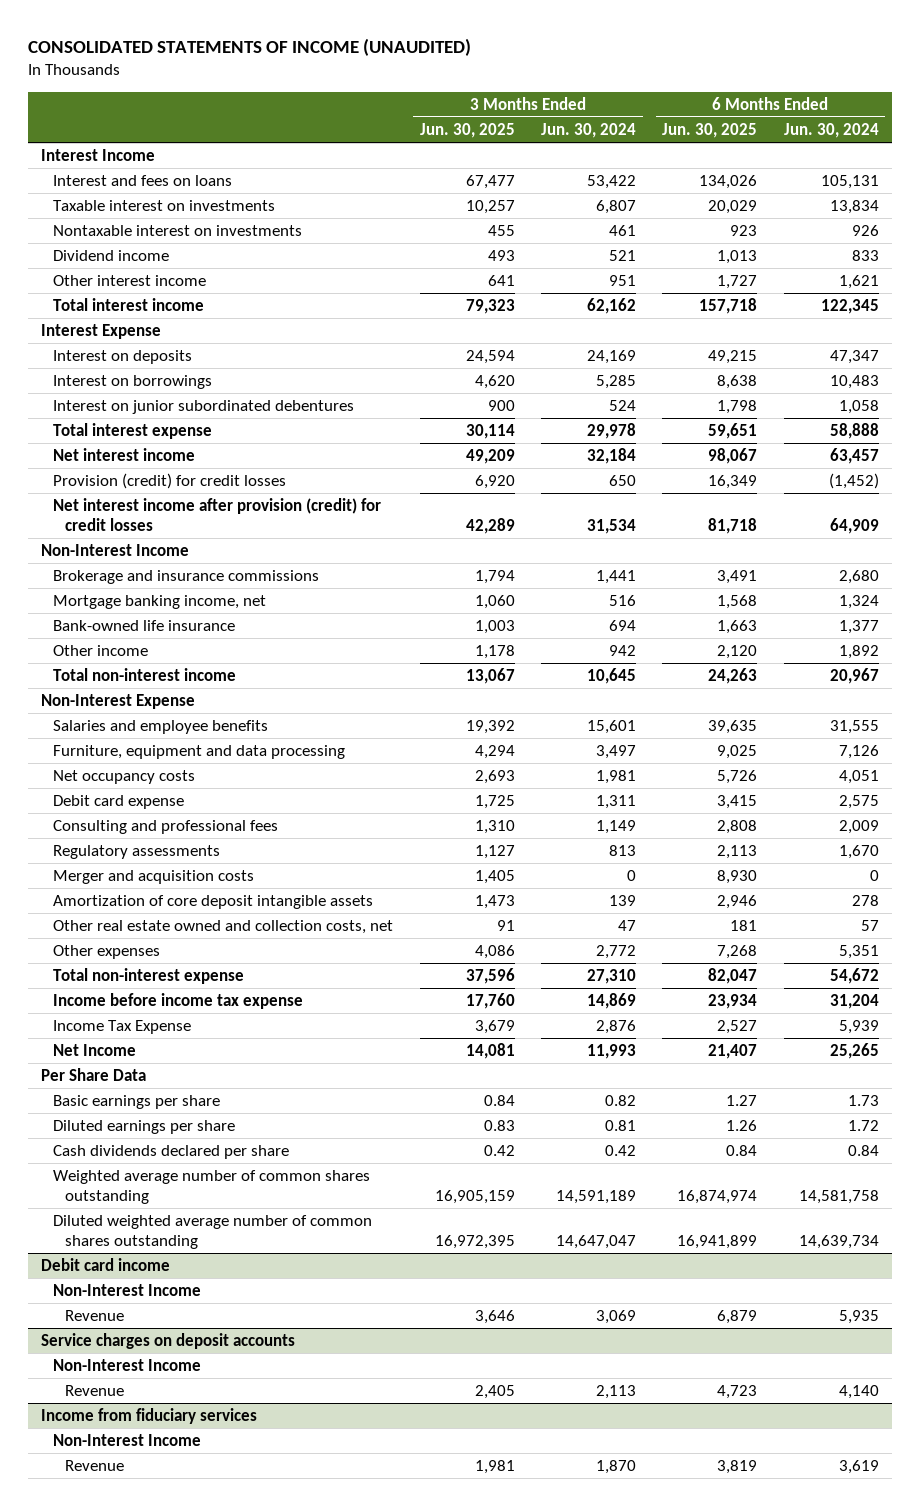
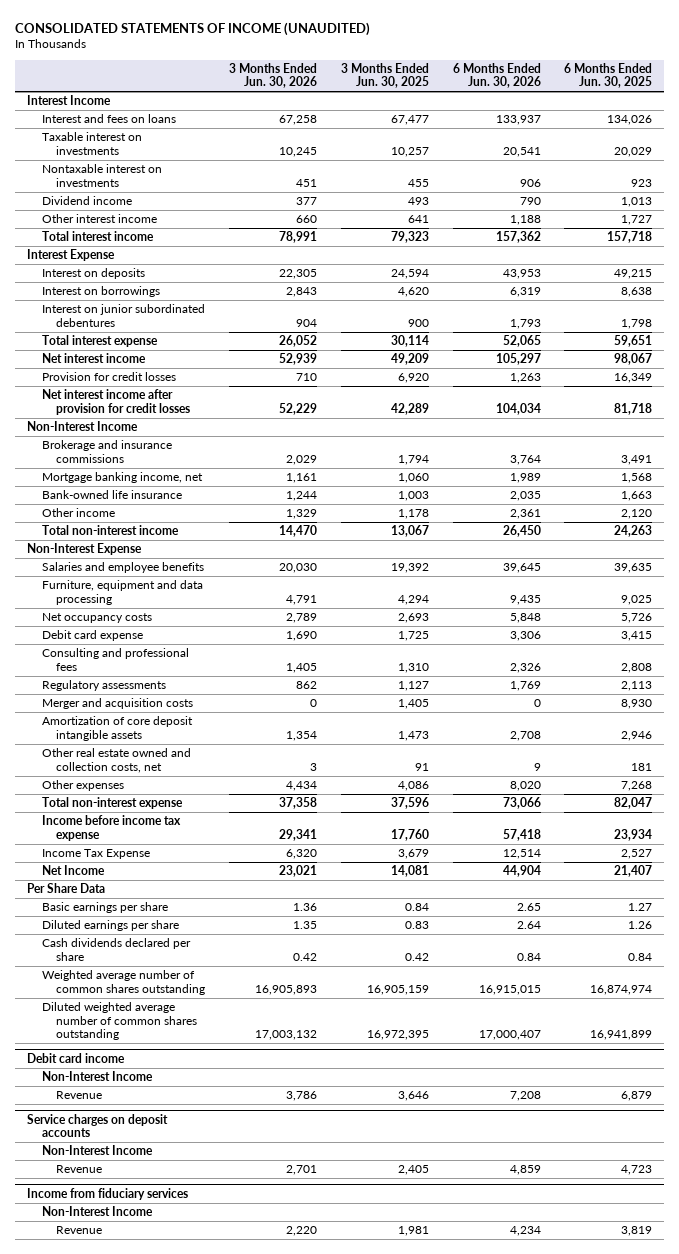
- | 3 Months Ended Jun. 30, 2025 | 3 Months Ended Jun. 30, 2024 | 6 Months Ended Jun. 30, 2025 | 6 Months Ended Jun. 30, 2024
+ | 3 Months Ended Jun. 30, 2026 | 3 Months Ended Jun. 30, 2025 | 6 Months Ended Jun. 30, 2026 | 6 Months Ended Jun. 30, 2025
- Provision (credit) for credit losses | 6,920 | 650 | 16,349 | (1,452)
- Net interest income after provision (credit) for credit losses | 42,289 | 31,534 | 81,718 | 64,909
+ Provision for credit losses | 710 | 6,920 | 1,263 | 16,349
+ Net interest income after provision for credit losses | 52,229 | 42,289 | 104,034 | 81,718

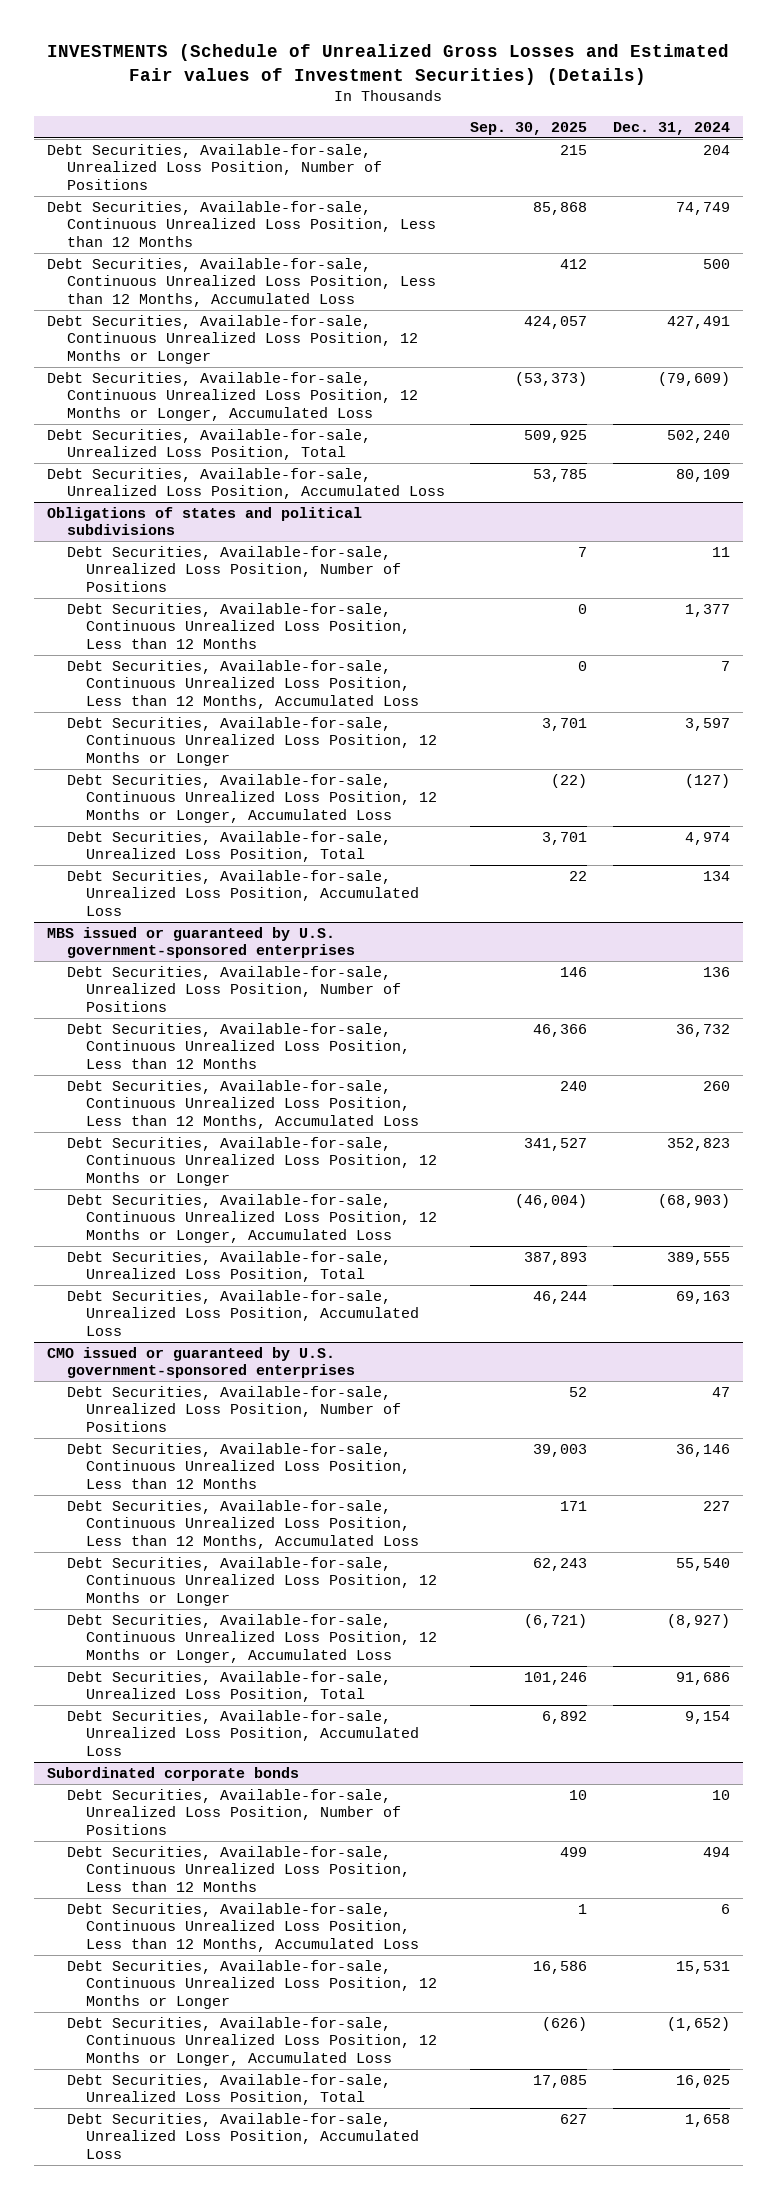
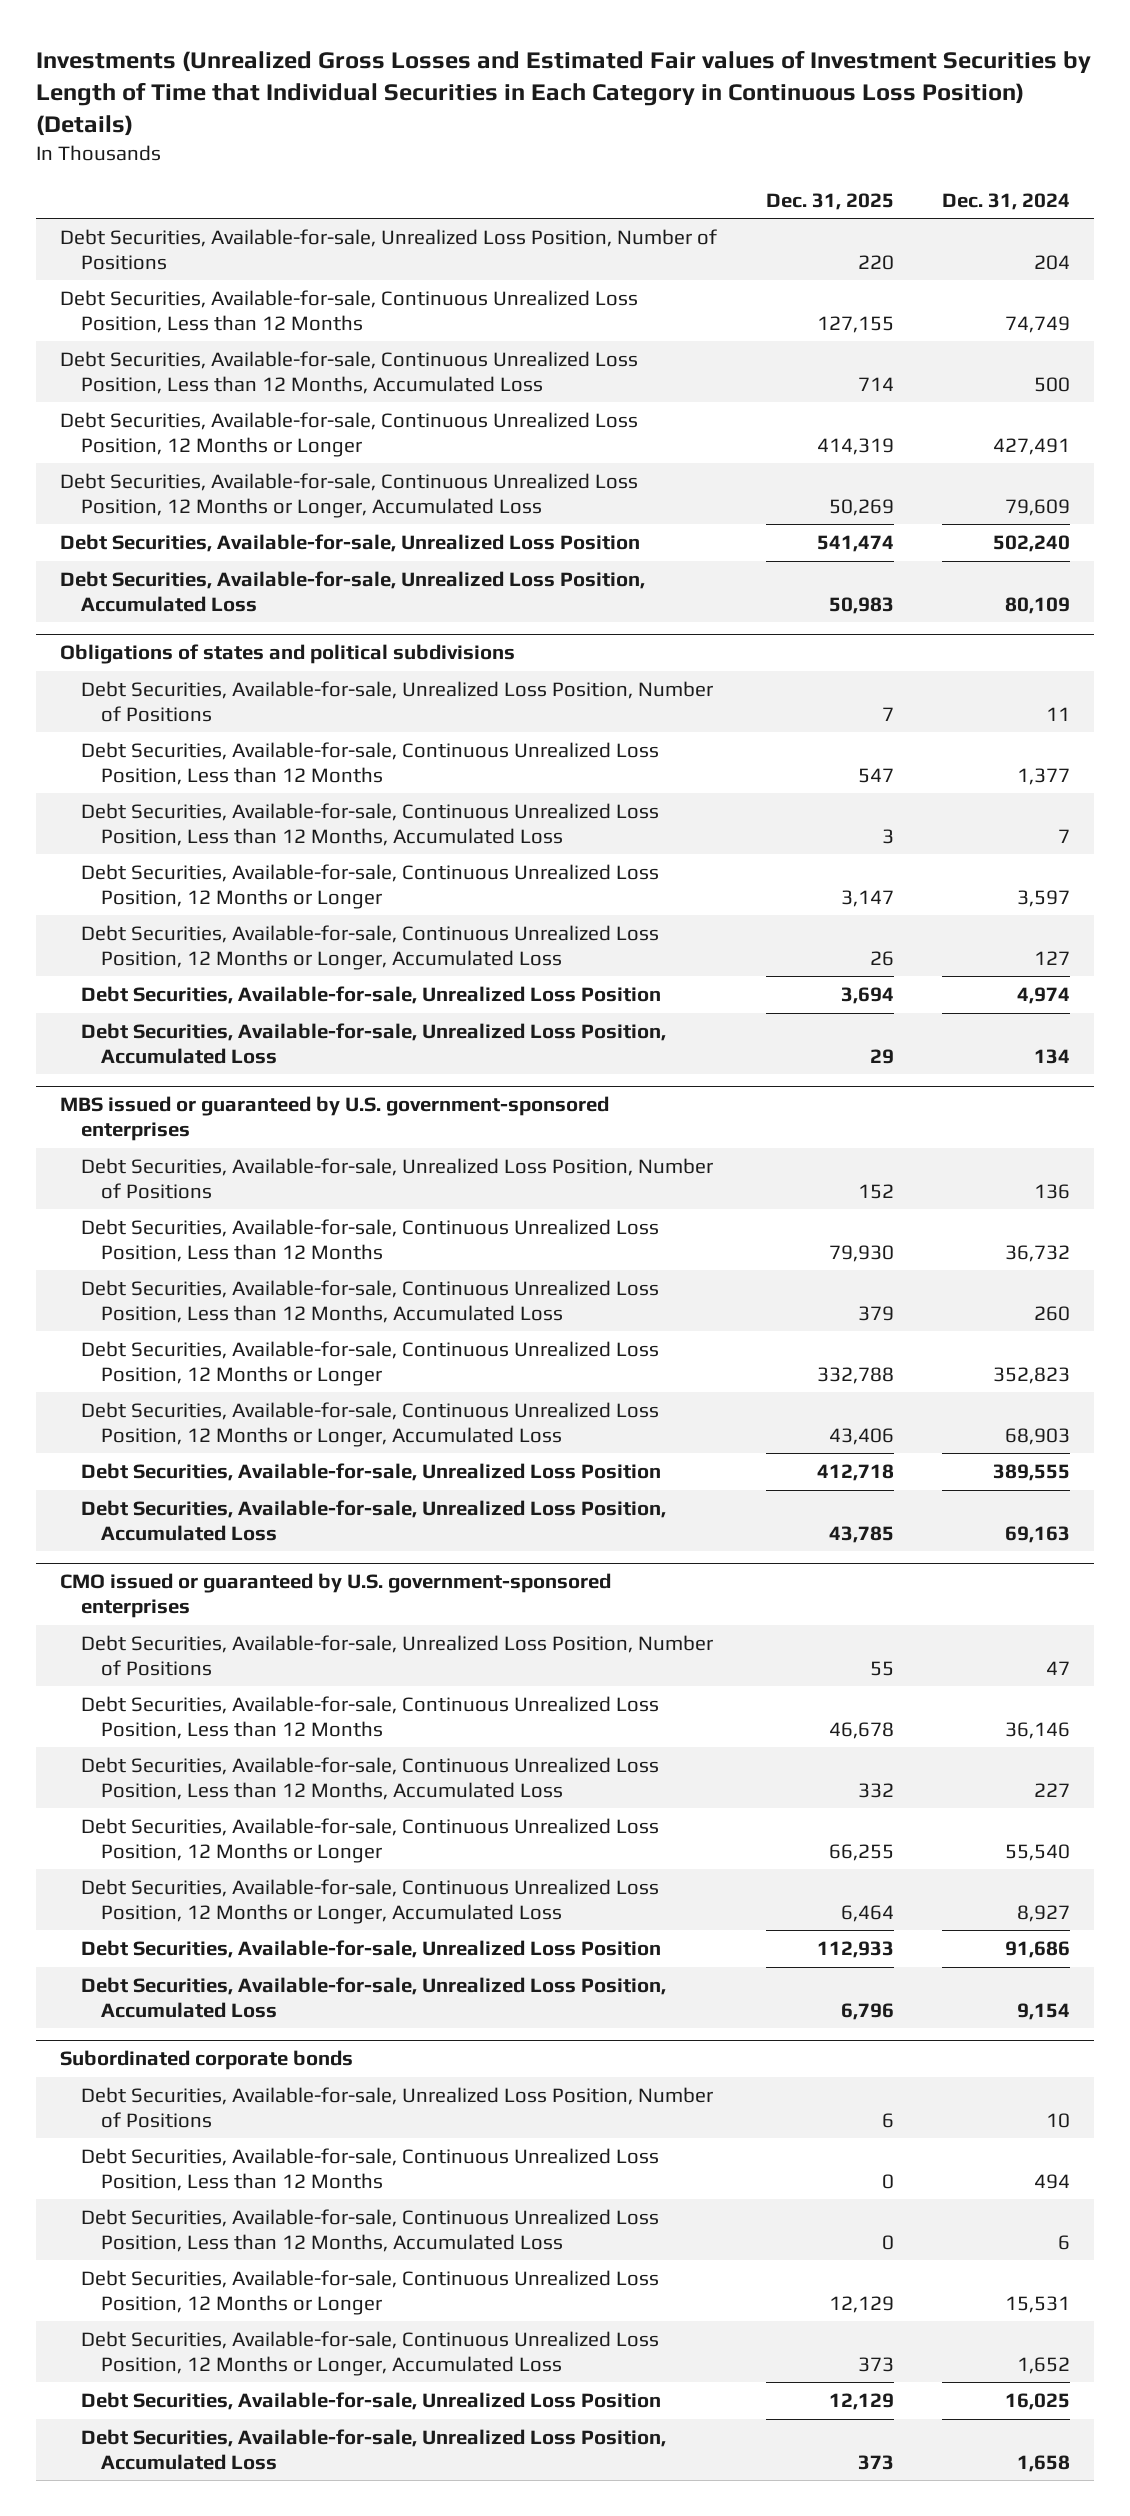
- INVESTMENTS (Schedule of Unrealized Gross Losses and Estimated Fair values of Investment Securities) (Details)
+ Investments (Unrealized Gross Losses and Estimated Fair values of Investment Securities by Length of Time that Individual Securities in Each Category in Continuous Loss Position) (Details)
- | Sep. 30, 2025 | Dec. 31, 2024
+ | Dec. 31, 2025 | Dec. 31, 2024
- Debt Securities, Available-for-sale, Continuous Unrealized Loss Position, 12 Months or Longer, Accumulated Loss | (53,373) | (79,609)
- Debt Securities, Available-for-sale, Unrealized Loss Position, Total | 509,925 | 502,240
+ Debt Securities, Available-for-sale, Continuous Unrealized Loss Position, 12 Months or Longer, Accumulated Loss | 50,269 | 79,609
+ Debt Securities, Available-for-sale, Unrealized Loss Position | 541,474 | 502,240
@ Obligations of states and political subdivisions
- Debt Securities, Available-for-sale, Continuous Unrealized Loss Position, 12 Months or Longer, Accumulated Loss | (22) | (127)
- Debt Securities, Available-for-sale, Unrealized Loss Position, Total | 3,701 | 4,974
+ Debt Securities, Available-for-sale, Continuous Unrealized Loss Position, 12 Months or Longer, Accumulated Loss | 26 | 127
+ Debt Securities, Available-for-sale, Unrealized Loss Position | 3,694 | 4,974
@ MBS issued or guaranteed by U.S. government-sponsored enterprises
- Debt Securities, Available-for-sale, Continuous Unrealized Loss Position, 12 Months or Longer, Accumulated Loss | (46,004) | (68,903)
- Debt Securities, Available-for-sale, Unrealized Loss Position, Total | 387,893 | 389,555
+ Debt Securities, Available-for-sale, Continuous Unrealized Loss Position, 12 Months or Longer, Accumulated Loss | 43,406 | 68,903
+ Debt Securities, Available-for-sale, Unrealized Loss Position | 412,718 | 389,555
@ CMO issued or guaranteed by U.S. government-sponsored enterprises
- Debt Securities, Available-for-sale, Continuous Unrealized Loss Position, 12 Months or Longer, Accumulated Loss | (6,721) | (8,927)
- Debt Securities, Available-for-sale, Unrealized Loss Position, Total | 101,246 | 91,686
+ Debt Securities, Available-for-sale, Continuous Unrealized Loss Position, 12 Months or Longer, Accumulated Loss | 6,464 | 8,927
+ Debt Securities, Available-for-sale, Unrealized Loss Position | 112,933 | 91,686
@ Subordinated corporate bonds
- Debt Securities, Available-for-sale, Continuous Unrealized Loss Position, 12 Months or Longer, Accumulated Loss | (626) | (1,652)
- Debt Securities, Available-for-sale, Unrealized Loss Position, Total | 17,085 | 16,025
+ Debt Securities, Available-for-sale, Continuous Unrealized Loss Position, 12 Months or Longer, Accumulated Loss | 373 | 1,652
+ Debt Securities, Available-for-sale, Unrealized Loss Position | 12,129 | 16,025

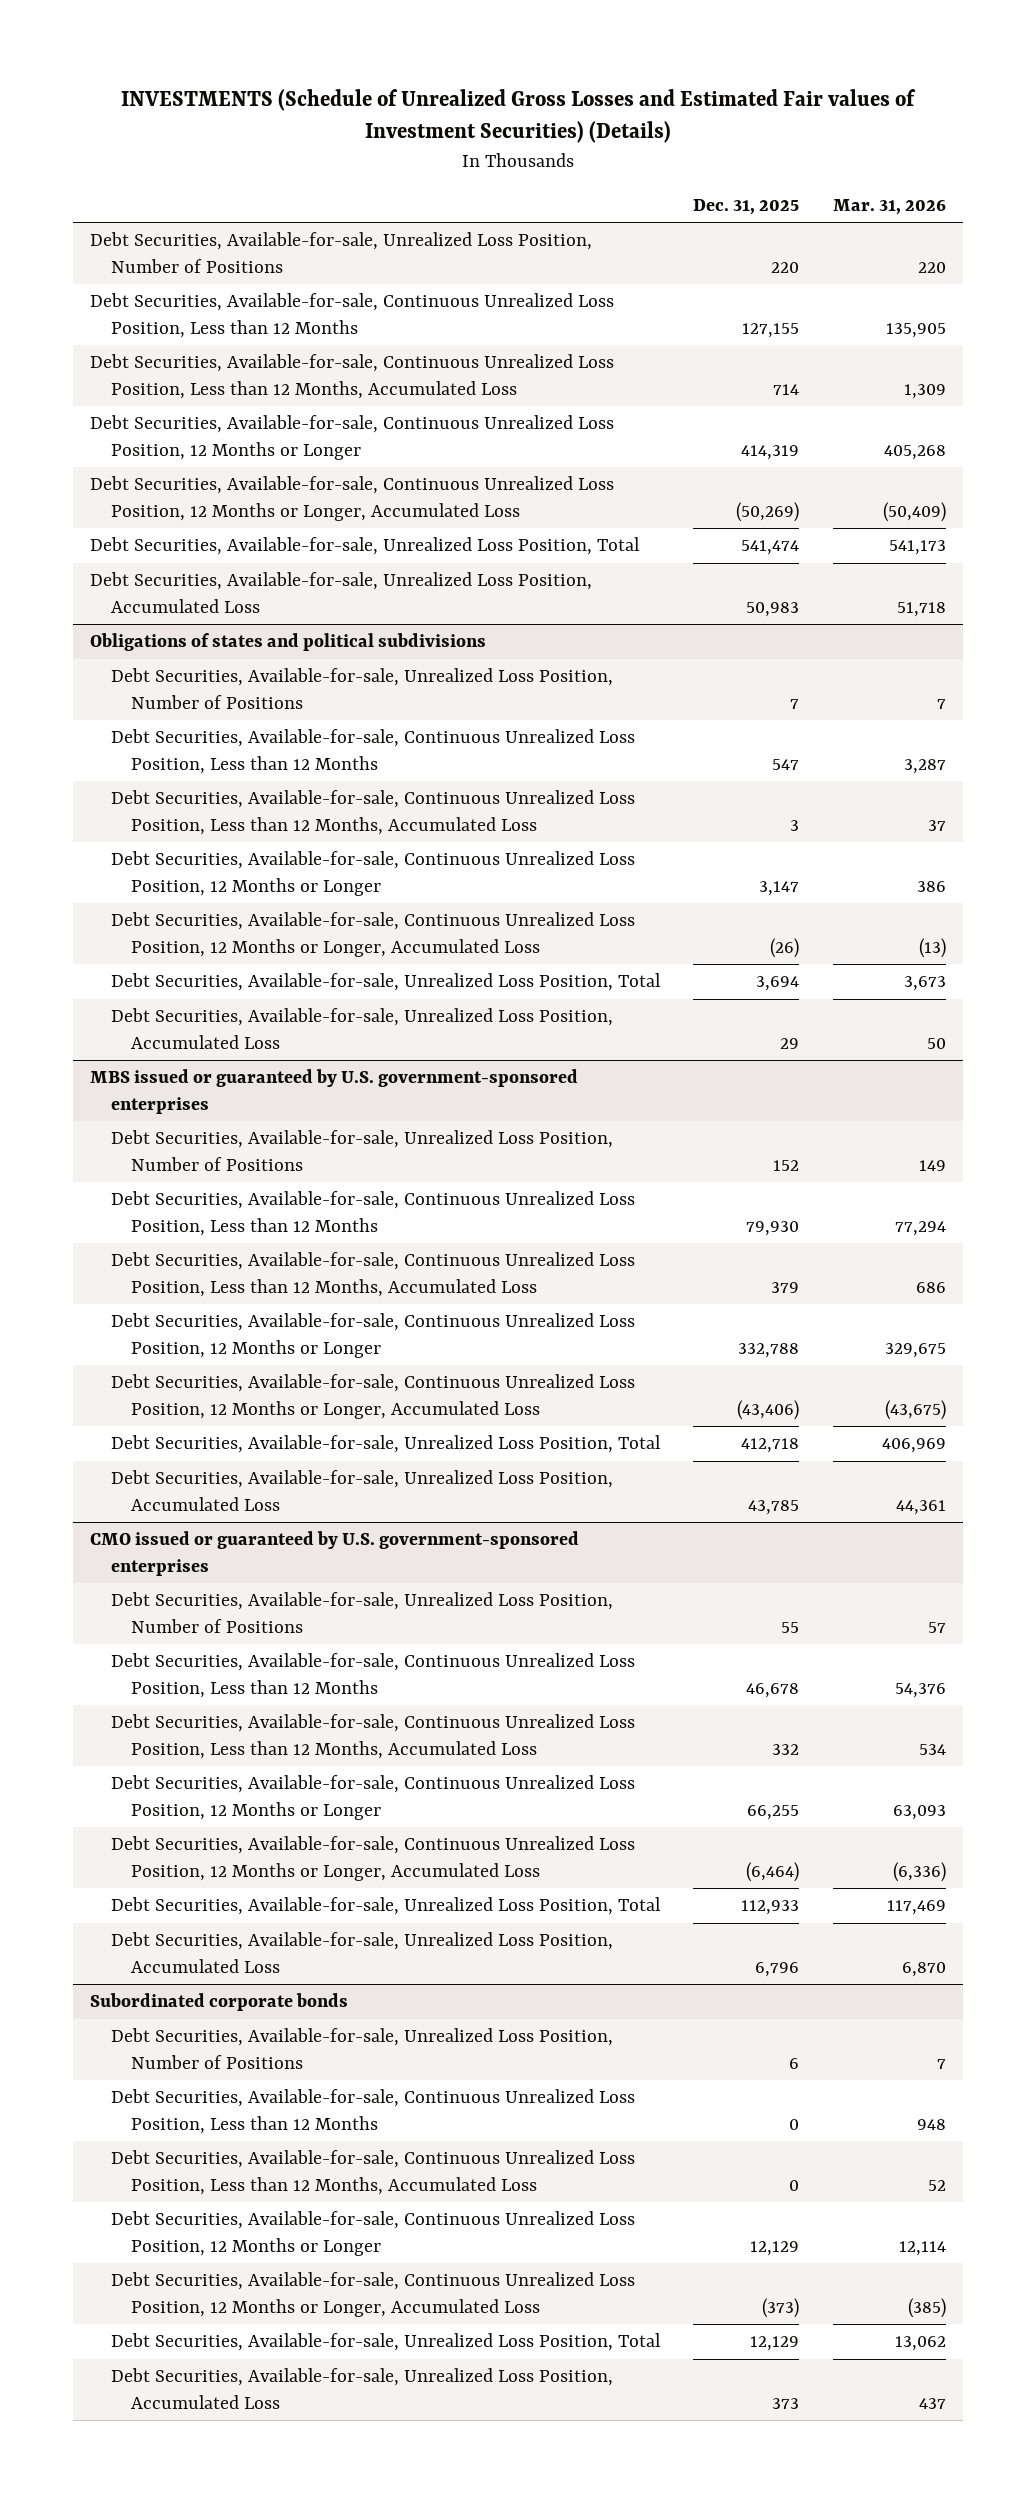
- Investments (Unrealized Gross Losses and Estimated Fair values of Investment Securities by Length of Time that Individual Securities in Each Category in Continuous Loss Position) (Details)
+ INVESTMENTS (Schedule of Unrealized Gross Losses and Estimated Fair values of Investment Securities) (Details)
- | Dec. 31, 2025 | Dec. 31, 2024
+ | Dec. 31, 2025 | Mar. 31, 2026
- Debt Securities, Available-for-sale, Continuous Unrealized Loss Position, 12 Months or Longer, Accumulated Loss | 50,269 | 79,609
- Debt Securities, Available-for-sale, Unrealized Loss Position | 541,474 | 502,240
+ Debt Securities, Available-for-sale, Continuous Unrealized Loss Position, 12 Months or Longer, Accumulated Loss | (50,269) | (50,409)
+ Debt Securities, Available-for-sale, Unrealized Loss Position, Total | 541,474 | 541,173
@ Obligations of states and political subdivisions
- Debt Securities, Available-for-sale, Continuous Unrealized Loss Position, 12 Months or Longer, Accumulated Loss | 26 | 127
- Debt Securities, Available-for-sale, Unrealized Loss Position | 3,694 | 4,974
+ Debt Securities, Available-for-sale, Continuous Unrealized Loss Position, 12 Months or Longer, Accumulated Loss | (26) | (13)
+ Debt Securities, Available-for-sale, Unrealized Loss Position, Total | 3,694 | 3,673
@ MBS issued or guaranteed by U.S. government-sponsored enterprises
- Debt Securities, Available-for-sale, Continuous Unrealized Loss Position, 12 Months or Longer, Accumulated Loss | 43,406 | 68,903
- Debt Securities, Available-for-sale, Unrealized Loss Position | 412,718 | 389,555
+ Debt Securities, Available-for-sale, Continuous Unrealized Loss Position, 12 Months or Longer, Accumulated Loss | (43,406) | (43,675)
+ Debt Securities, Available-for-sale, Unrealized Loss Position, Total | 412,718 | 406,969
@ CMO issued or guaranteed by U.S. government-sponsored enterprises
- Debt Securities, Available-for-sale, Continuous Unrealized Loss Position, 12 Months or Longer, Accumulated Loss | 6,464 | 8,927
- Debt Securities, Available-for-sale, Unrealized Loss Position | 112,933 | 91,686
+ Debt Securities, Available-for-sale, Continuous Unrealized Loss Position, 12 Months or Longer, Accumulated Loss | (6,464) | (6,336)
+ Debt Securities, Available-for-sale, Unrealized Loss Position, Total | 112,933 | 117,469
@ Subordinated corporate bonds
- Debt Securities, Available-for-sale, Continuous Unrealized Loss Position, 12 Months or Longer, Accumulated Loss | 373 | 1,652
- Debt Securities, Available-for-sale, Unrealized Loss Position | 12,129 | 16,025
+ Debt Securities, Available-for-sale, Continuous Unrealized Loss Position, 12 Months or Longer, Accumulated Loss | (373) | (385)
+ Debt Securities, Available-for-sale, Unrealized Loss Position, Total | 12,129 | 13,062

